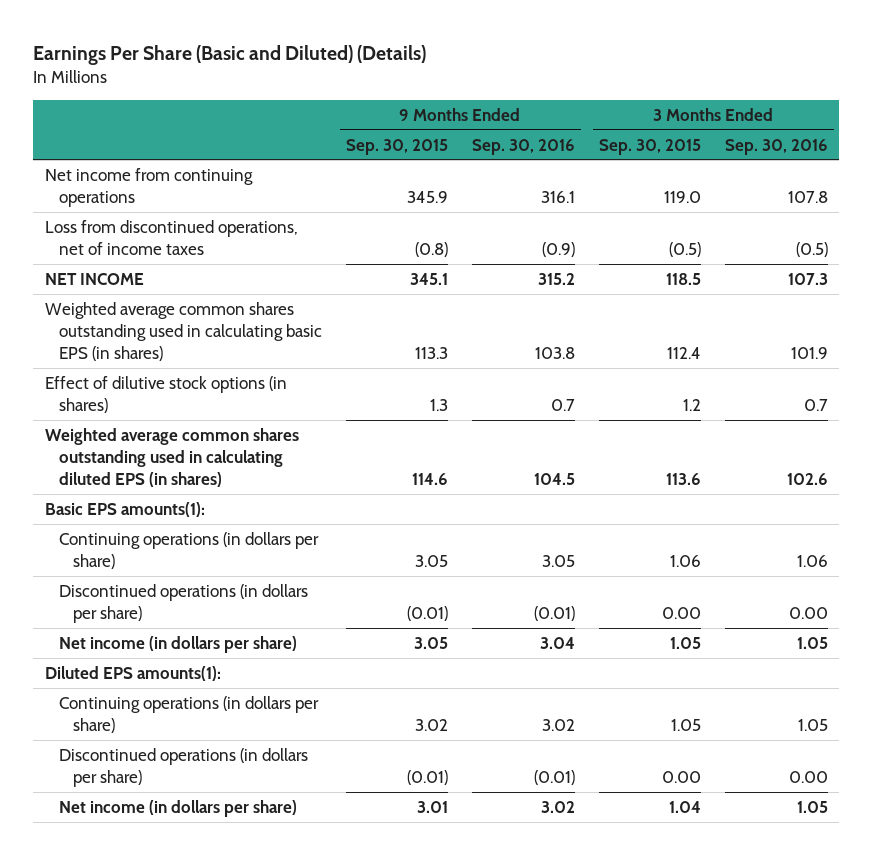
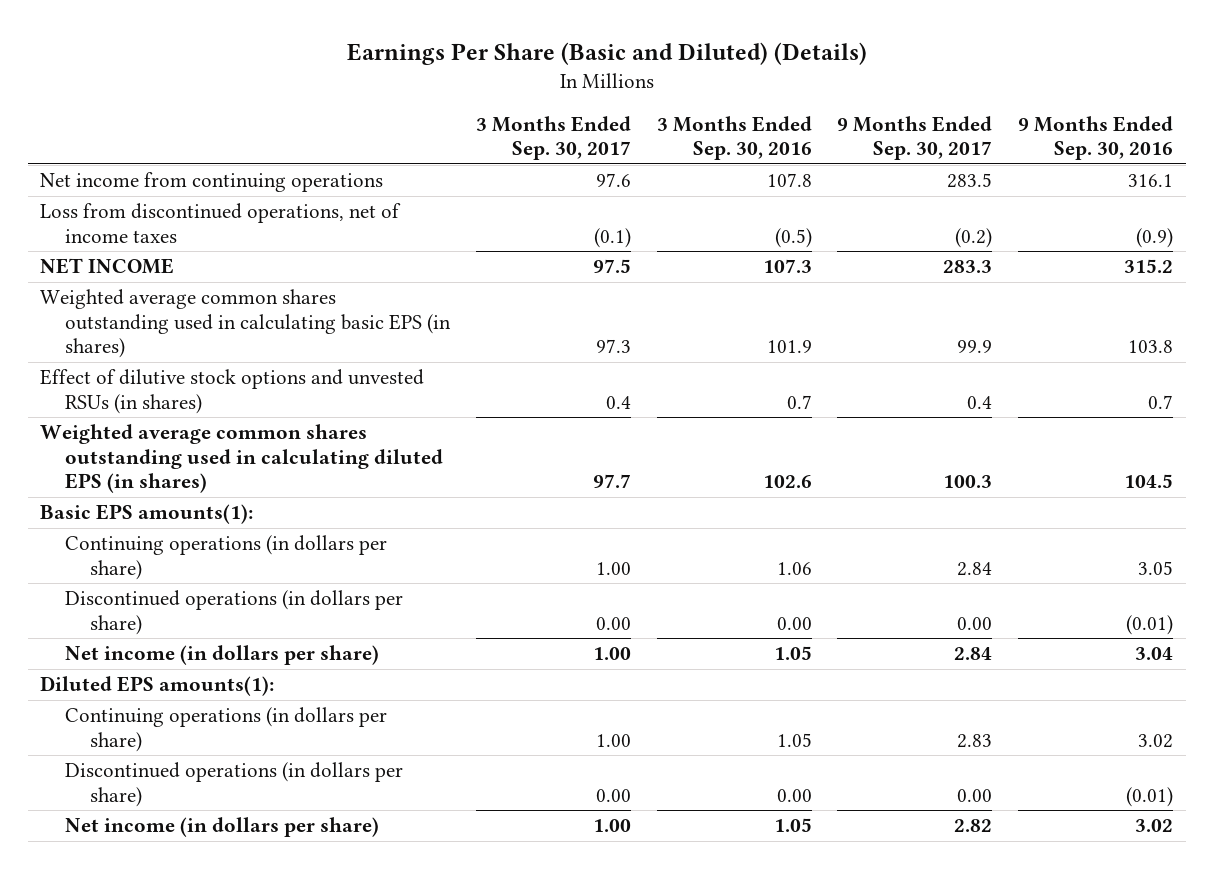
- | 9 Months Ended Sep. 30, 2015 | 9 Months Ended Sep. 30, 2016 | 3 Months Ended Sep. 30, 2015 | 3 Months Ended Sep. 30, 2016
+ | 3 Months Ended Sep. 30, 2017 | 3 Months Ended Sep. 30, 2016 | 9 Months Ended Sep. 30, 2017 | 9 Months Ended Sep. 30, 2016
- Effect of dilutive stock options (in shares) | 1.3 | 0.7 | 1.2 | 0.7
+ Effect of dilutive stock options and unvested RSUs (in shares) | 0.4 | 0.7 | 0.4 | 0.7

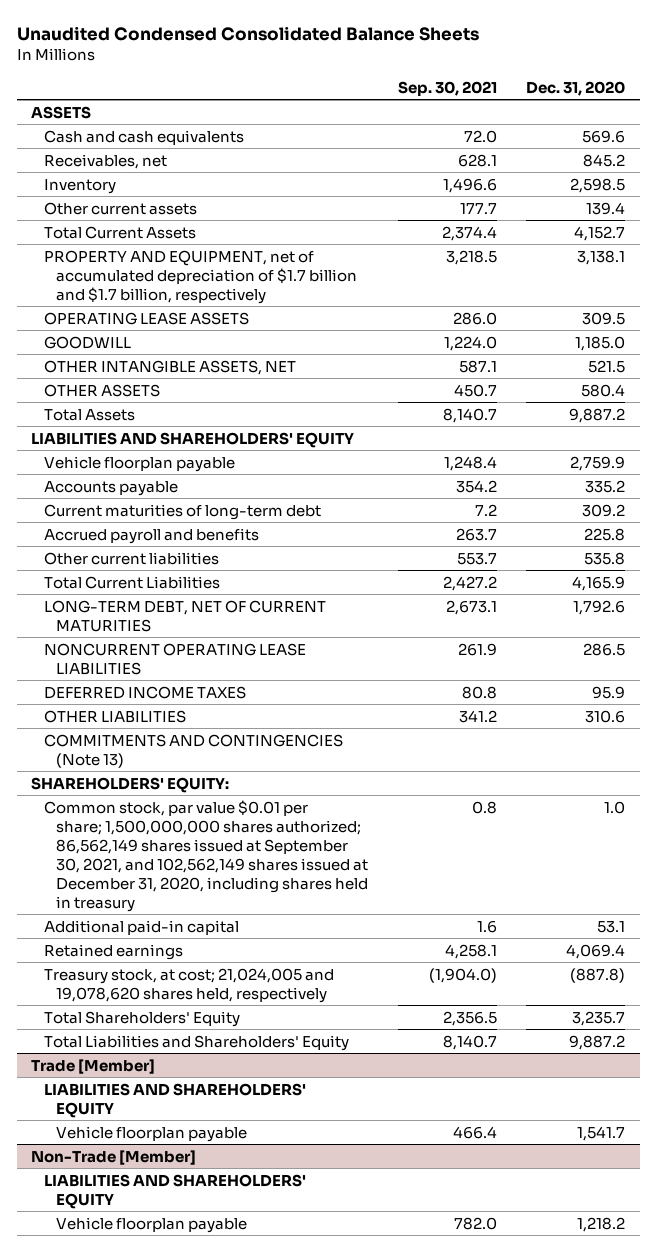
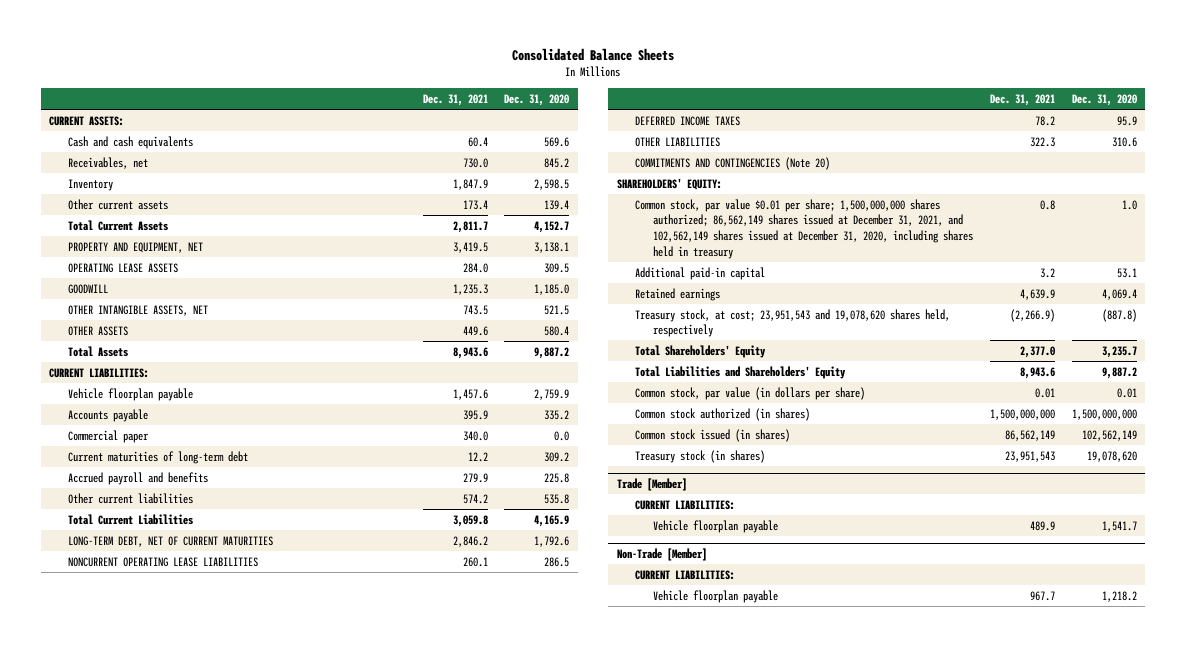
- Unaudited Condensed Consolidated Balance Sheets
+ Consolidated Balance Sheets
- | Sep. 30, 2021 | Dec. 31, 2020
+ | Dec. 31, 2021 | Dec. 31, 2020
- ASSETS
+ CURRENT ASSETS:
- PROPERTY AND EQUIPMENT, net of accumulated depreciation of $1.7 billion and $1.7 billion, respectively | 3,218.5 | 3,138.1
+ PROPERTY AND EQUIPMENT, NET | 3,419.5 | 3,138.1
- LIABILITIES AND SHAREHOLDERS' EQUITY
+ CURRENT LIABILITIES:
+ Commercial paper | 340.0 | 0.0
- COMMITMENTS AND CONTINGENCIES (Note 13)
+ COMMITMENTS AND CONTINGENCIES (Note 20)
- Common stock, par value $0.01 per share; 1,500,000,000 shares authorized; 86,562,149 shares issued at September 30, 2021, and 102,562,149 shares issued at December 31, 2020, including shares held in treasury | 0.8 | 1.0
+ Common stock, par value $0.01 per share; 1,500,000,000 shares authorized; 86,562,149 shares issued at December 31, 2021, and 102,562,149 shares issued at December 31, 2020, including shares held in treasury | 0.8 | 1.0
- Treasury stock, at cost; 21,024,005 and 19,078,620 shares held, respectively | (1,904.0) | (887.8)
+ Treasury stock, at cost; 23,951,543 and 19,078,620 shares held, respectively | (2,266.9) | (887.8)
+ Common stock, par value (in dollars per share) | 0.01 | 0.01
+ Common stock authorized (in shares) | 1,500,000,000 | 1,500,000,000
+ Common stock issued (in shares) | 86,562,149 | 102,562,149
+ Treasury stock (in shares) | 23,951,543 | 19,078,620
@ Trade [Member]
- LIABILITIES AND SHAREHOLDERS' EQUITY
+ CURRENT LIABILITIES:
@ Non-Trade [Member]
- LIABILITIES AND SHAREHOLDERS' EQUITY
+ CURRENT LIABILITIES:

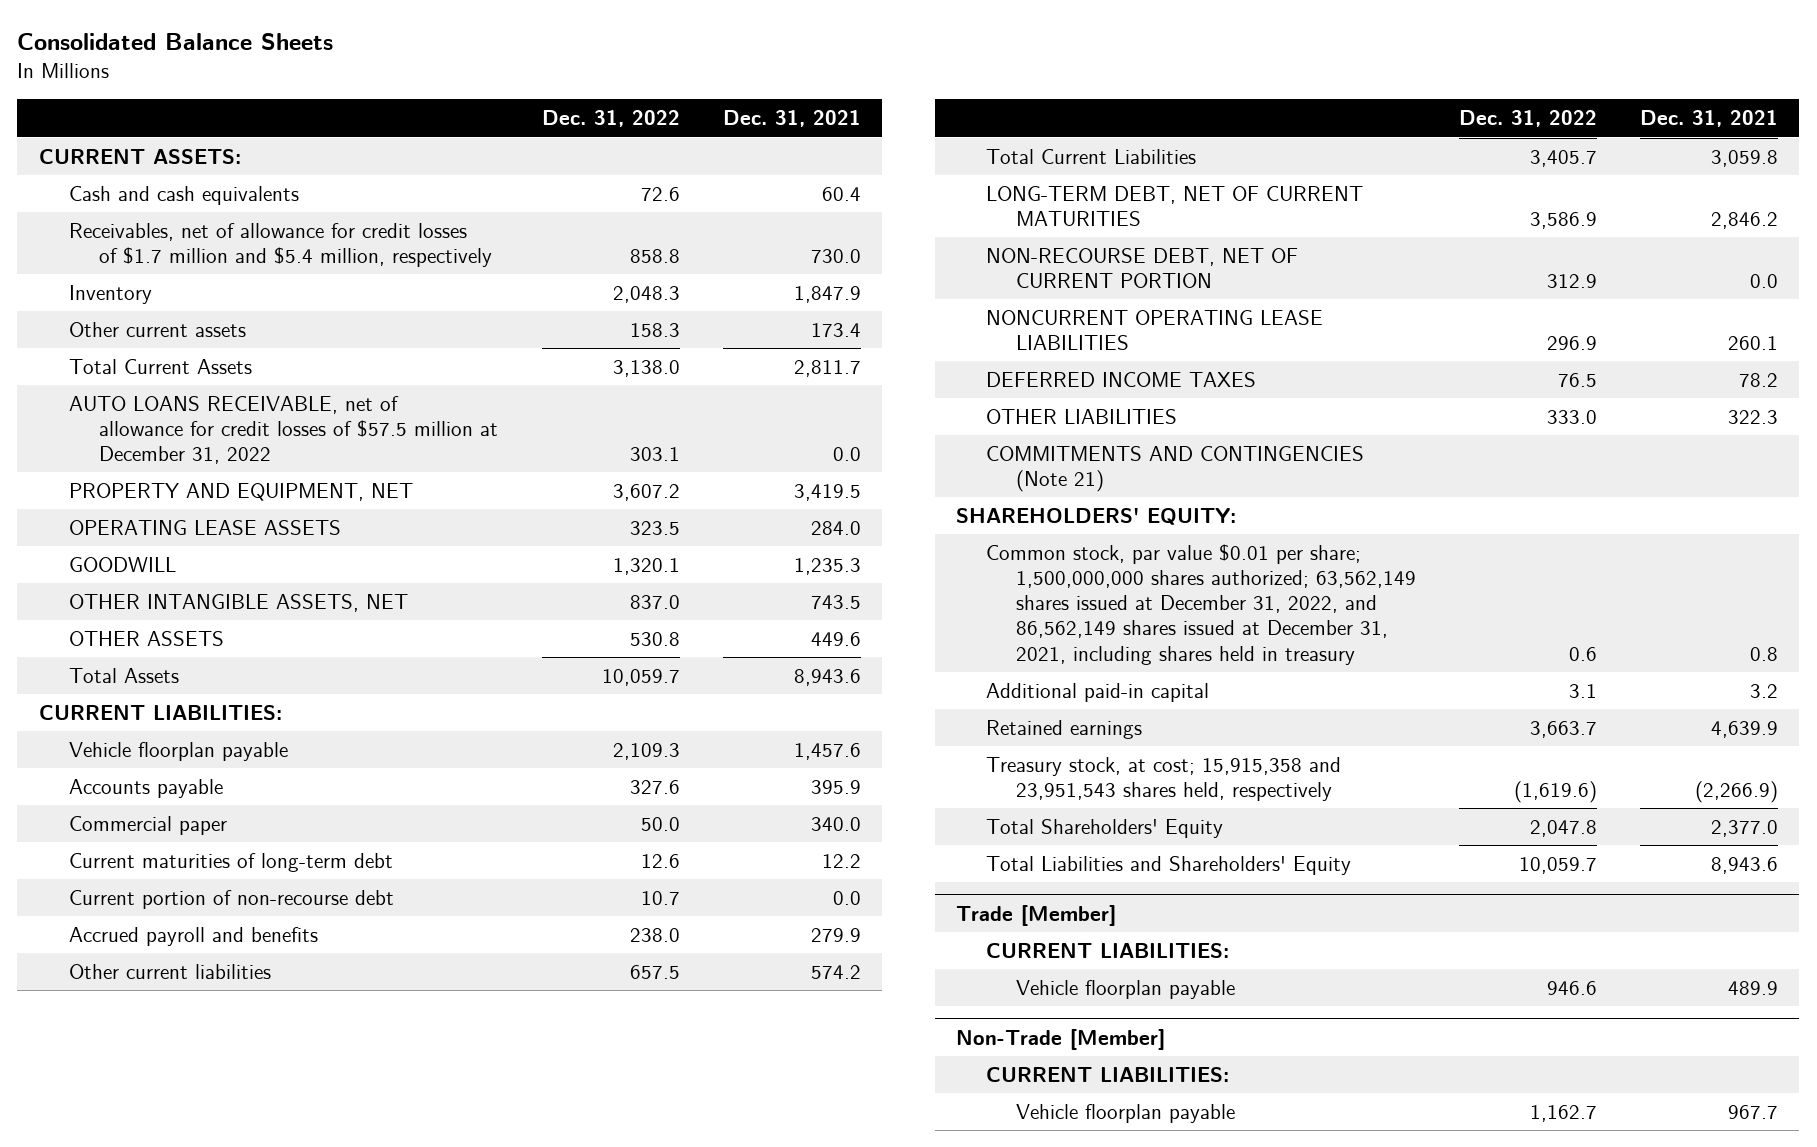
- | Dec. 31, 2021 | Dec. 31, 2020
+ | Dec. 31, 2022 | Dec. 31, 2021
- Receivables, net | 730.0 | 845.2
+ Receivables, net of allowance for credit losses of $1.7 million and $5.4 million, respectively | 858.8 | 730.0
+ AUTO LOANS RECEIVABLE, net of allowance for credit losses of $57.5 million at December 31, 2022 | 303.1 | 0.0
+ Current portion of non-recourse debt | 10.7 | 0.0
+ NON-RECOURSE DEBT, NET OF CURRENT PORTION | 312.9 | 0.0
- COMMITMENTS AND CONTINGENCIES (Note 20)
+ COMMITMENTS AND CONTINGENCIES (Note 21)
- Common stock, par value $0.01 per share; 1,500,000,000 shares authorized; 86,562,149 shares issued at December 31, 2021, and 102,562,149 shares issued at December 31, 2020, including shares held in treasury | 0.8 | 1.0
+ Common stock, par value $0.01 per share; 1,500,000,000 shares authorized; 63,562,149 shares issued at December 31, 2022, and 86,562,149 shares issued at December 31, 2021, including shares held in treasury | 0.6 | 0.8
- Treasury stock, at cost; 23,951,543 and 19,078,620 shares held, respectively | (2,266.9) | (887.8)
+ Treasury stock, at cost; 15,915,358 and 23,951,543 shares held, respectively | (1,619.6) | (2,266.9)
- Common stock, par value (in dollars per share) | 0.01 | 0.01
- Common stock authorized (in shares) | 1,500,000,000 | 1,500,000,000
- Common stock issued (in shares) | 86,562,149 | 102,562,149
- Treasury stock (in shares) | 23,951,543 | 19,078,620

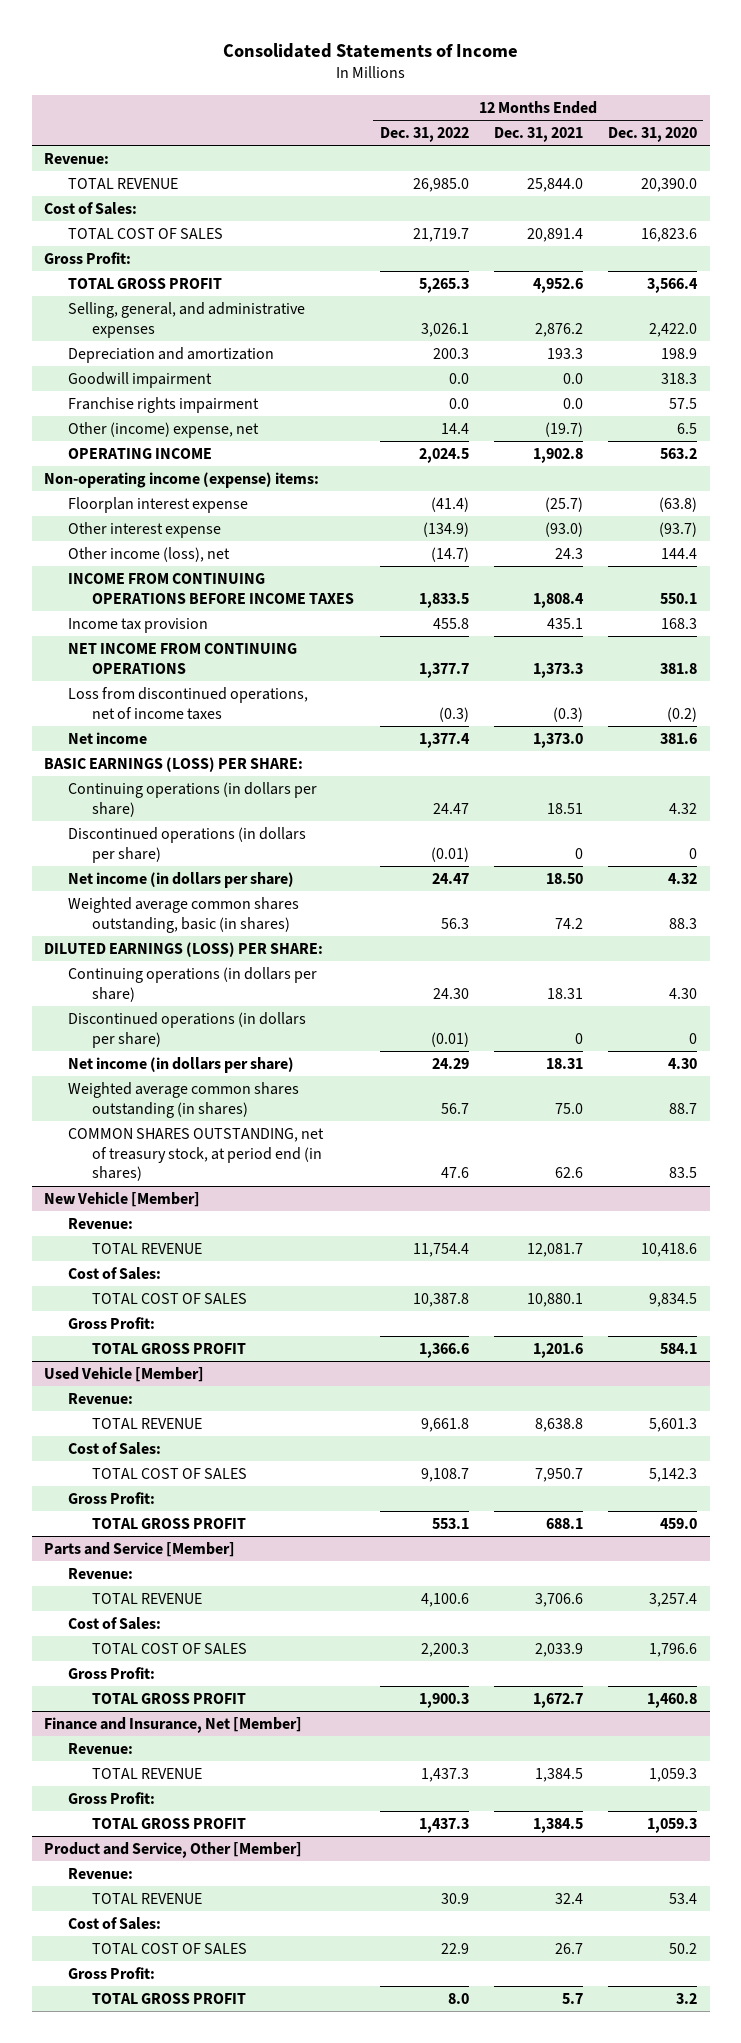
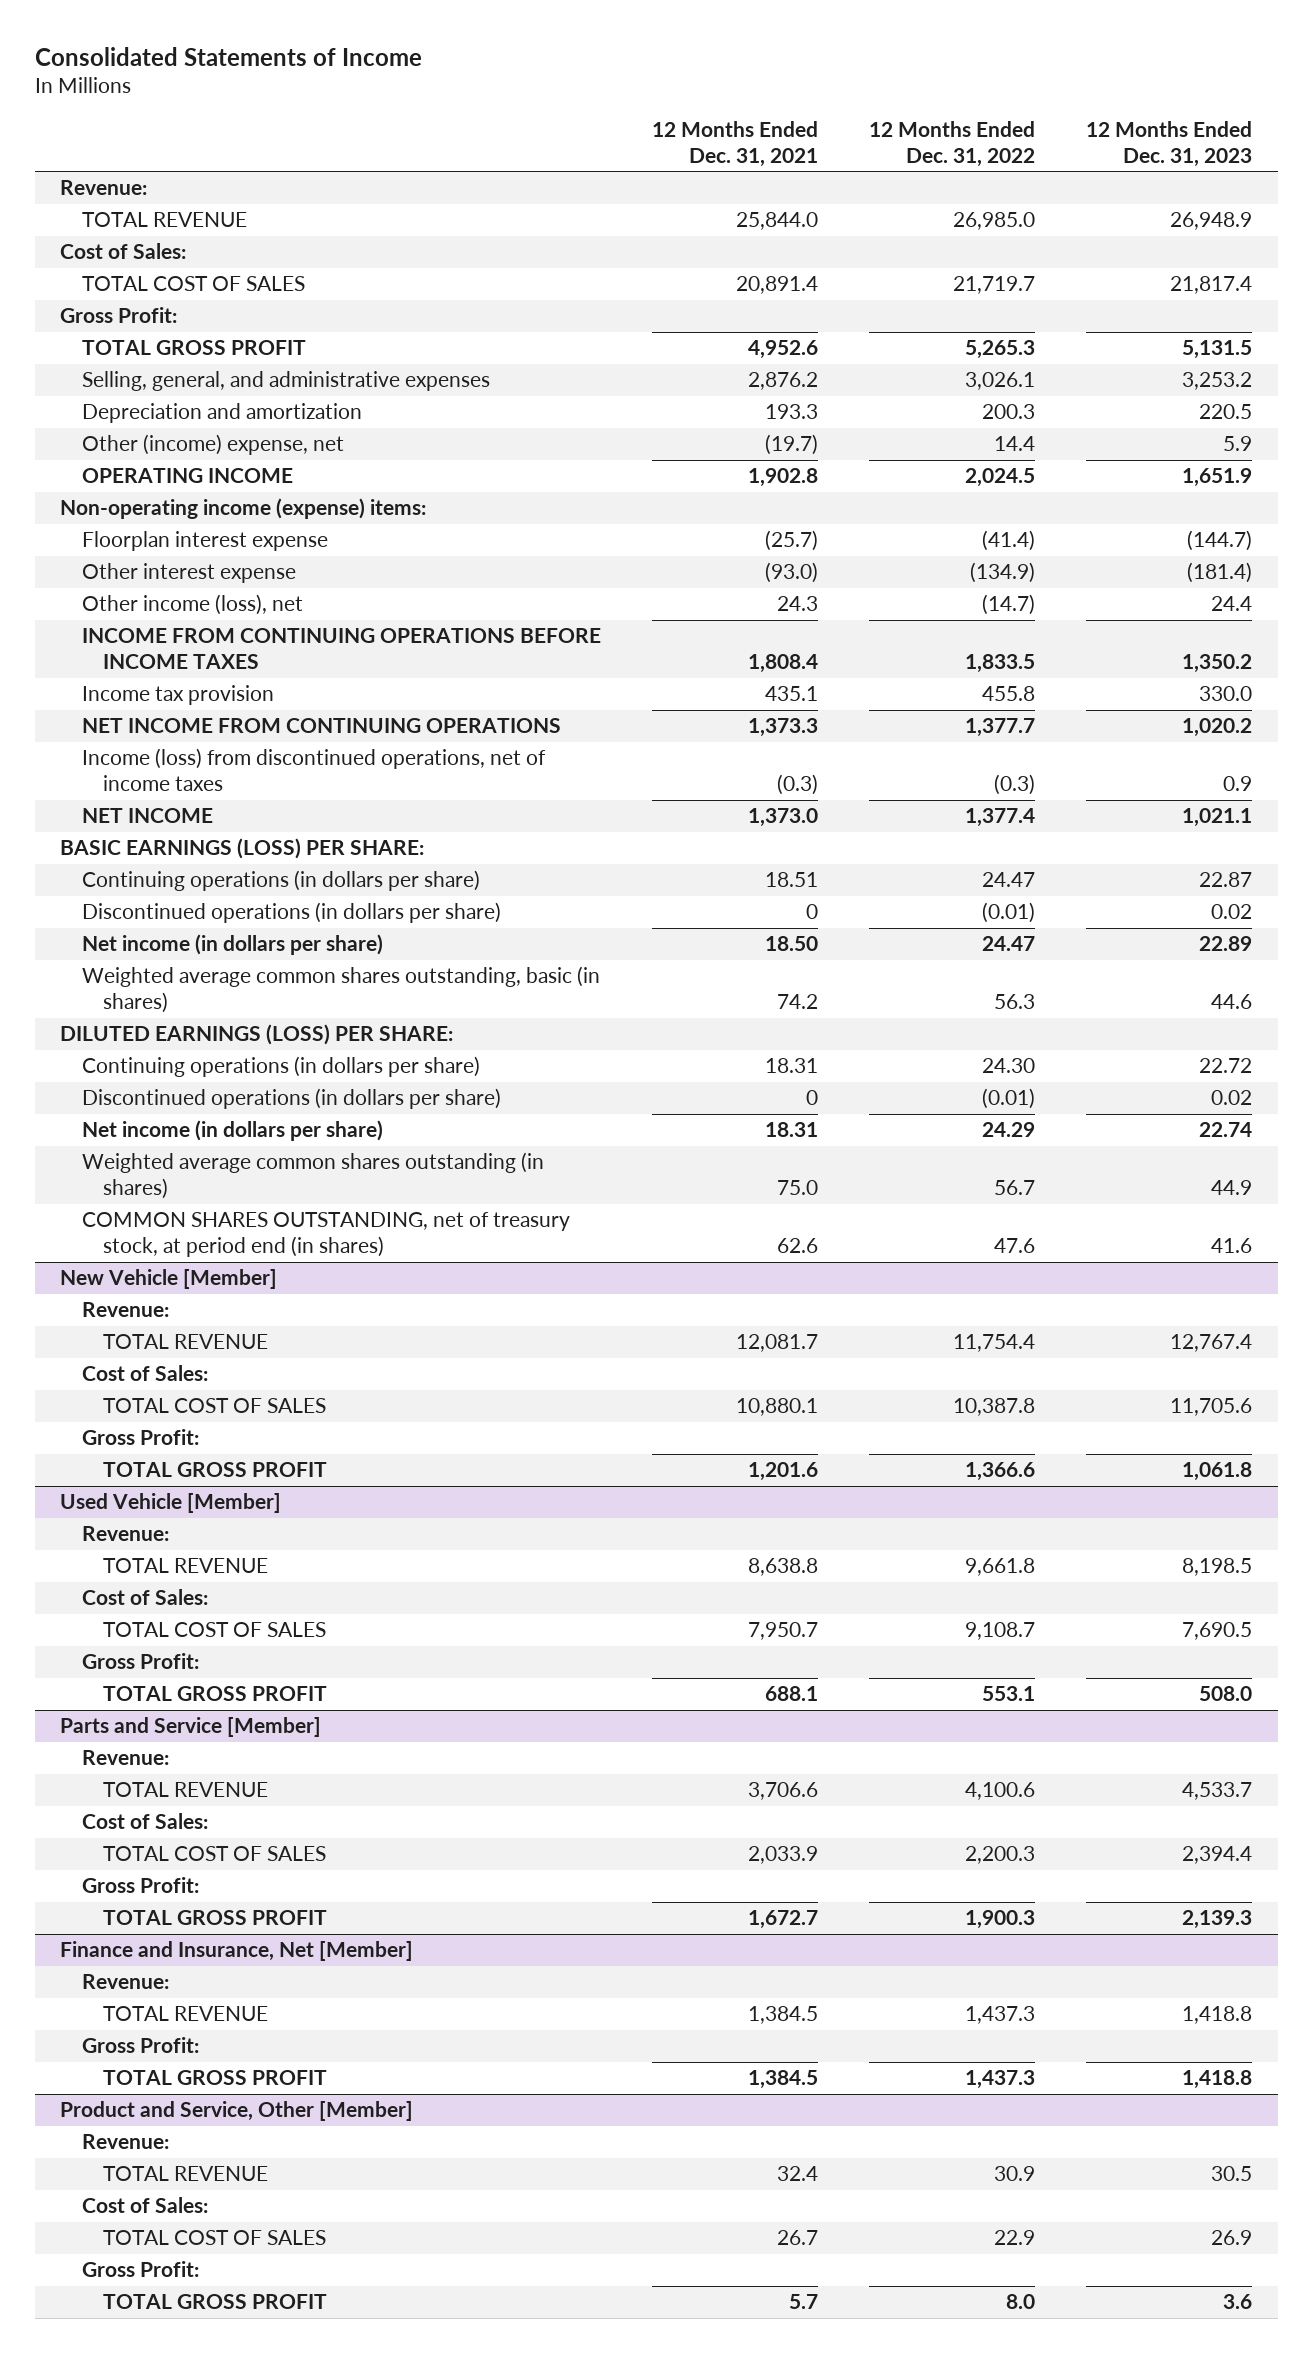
- | 12 Months Ended Dec. 31, 2022 | 12 Months Ended Dec. 31, 2021 | 12 Months Ended Dec. 31, 2020
+ | 12 Months Ended Dec. 31, 2021 | 12 Months Ended Dec. 31, 2022 | 12 Months Ended Dec. 31, 2023
- Goodwill impairment | 0.0 | 0.0 | 318.3
- Franchise rights impairment | 0.0 | 0.0 | 57.5
- Loss from discontinued operations, net of income taxes | (0.3) | (0.3) | (0.2)
- Net income | 1,377.4 | 1,373.0 | 381.6
+ Income (loss) from discontinued operations, net of income taxes | (0.3) | (0.3) | 0.9
+ NET INCOME | 1,373.0 | 1,377.4 | 1,021.1

